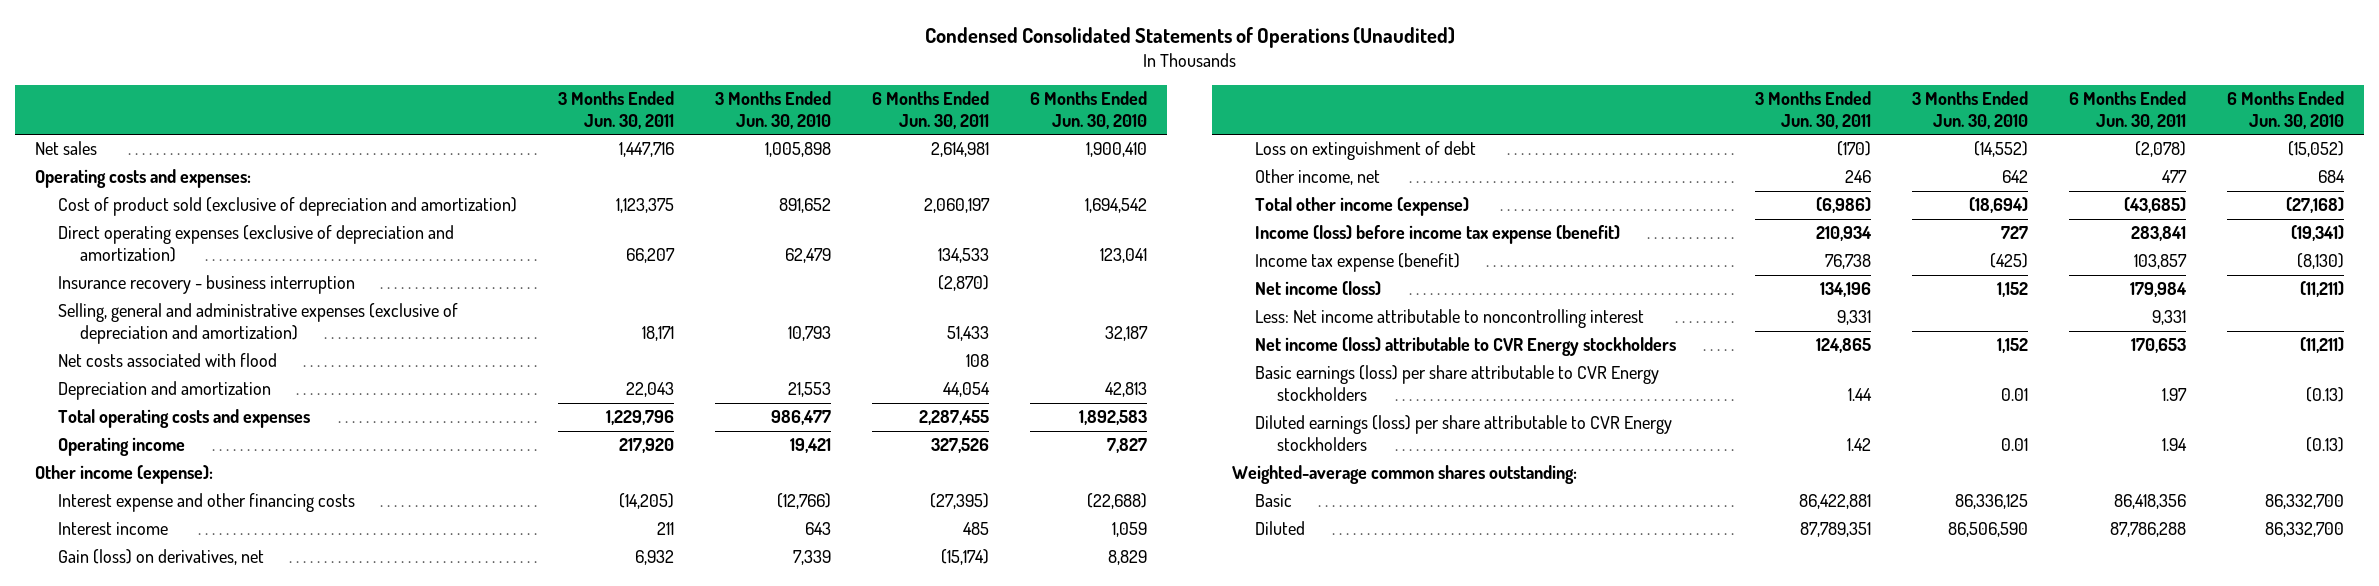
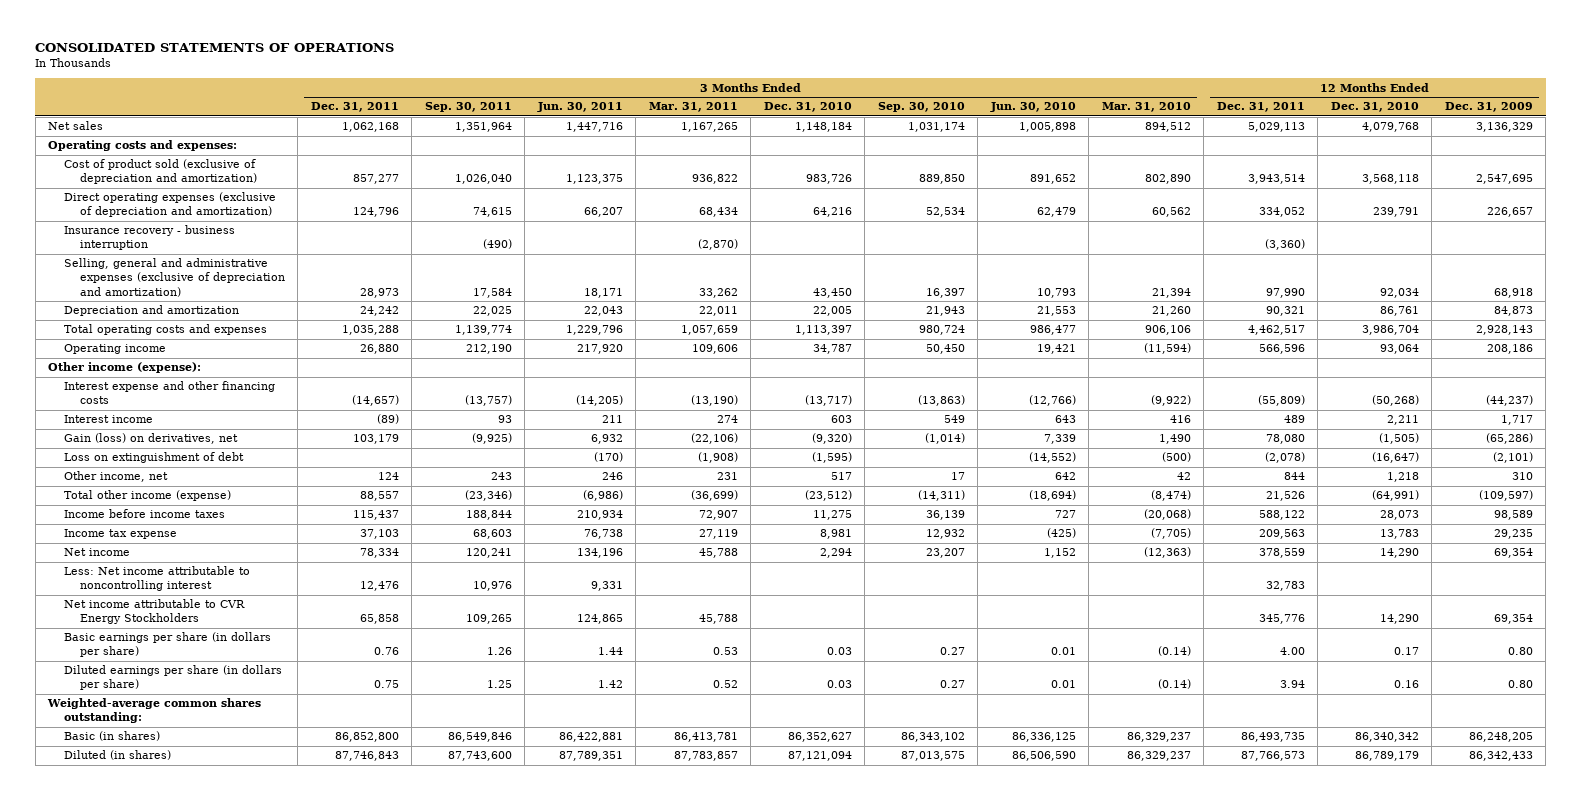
- Condensed Consolidated Statements of Operations (Unaudited)
+ CONSOLIDATED STATEMENTS OF OPERATIONS
- | 3 Months Ended Jun. 30, 2011 | 3 Months Ended Jun. 30, 2010 | 6 Months Ended Jun. 30, 2011 | 6 Months Ended Jun. 30, 2010
+ | 3 Months Ended Dec. 31, 2011 | 3 Months Ended Sep. 30, 2011 | 3 Months Ended Jun. 30, 2011 | 3 Months Ended Mar. 31, 2011 | 3 Months Ended Dec. 31, 2010 | 3 Months Ended Sep. 30, 2010 | 3 Months Ended Jun. 30, 2010 | 3 Months Ended Mar. 31, 2010 | 12 Months Ended Dec. 31, 2011 | 12 Months Ended Dec. 31, 2010 | 12 Months Ended Dec. 31, 2009
- Net costs associated with flood | | | 108 |
- Income (loss) before income tax expense (benefit) | 210,934 | 727 | 283,841 | (19,341)
- Income tax expense (benefit) | 76,738 | (425) | 103,857 | (8,130)
- Net income (loss) | 134,196 | 1,152 | 179,984 | (11,211)
+ Income before income taxes | 115,437 | 188,844 | 210,934 | 72,907 | 11,275 | 36,139 | 727 | (20,068) | 588,122 | 28,073 | 98,589
+ Income tax expense | 37,103 | 68,603 | 76,738 | 27,119 | 8,981 | 12,932 | (425) | (7,705) | 209,563 | 13,783 | 29,235
+ Net income | 78,334 | 120,241 | 134,196 | 45,788 | 2,294 | 23,207 | 1,152 | (12,363) | 378,559 | 14,290 | 69,354
- Net income (loss) attributable to CVR Energy stockholders | 124,865 | 1,152 | 170,653 | (11,211)
- Basic earnings (loss) per share attributable to CVR Energy stockholders | 1.44 | 0.01 | 1.97 | (0.13)
- Diluted earnings (loss) per share attributable to CVR Energy stockholders | 1.42 | 0.01 | 1.94 | (0.13)
+ Net income attributable to CVR Energy Stockholders | 65,858 | 109,265 | 124,865 | 45,788 | | | | | 345,776 | 14,290 | 69,354
+ Basic earnings per share (in dollars per share) | 0.76 | 1.26 | 1.44 | 0.53 | 0.03 | 0.27 | 0.01 | (0.14) | 4.00 | 0.17 | 0.80
+ Diluted earnings per share (in dollars per share) | 0.75 | 1.25 | 1.42 | 0.52 | 0.03 | 0.27 | 0.01 | (0.14) | 3.94 | 0.16 | 0.80
- Basic | 86,422,881 | 86,336,125 | 86,418,356 | 86,332,700
- Diluted | 87,789,351 | 86,506,590 | 87,786,288 | 86,332,700
+ Basic (in shares) | 86,852,800 | 86,549,846 | 86,422,881 | 86,413,781 | 86,352,627 | 86,343,102 | 86,336,125 | 86,329,237 | 86,493,735 | 86,340,342 | 86,248,205
+ Diluted (in shares) | 87,746,843 | 87,743,600 | 87,789,351 | 87,783,857 | 87,121,094 | 87,013,575 | 86,506,590 | 86,329,237 | 87,766,573 | 86,789,179 | 86,342,433

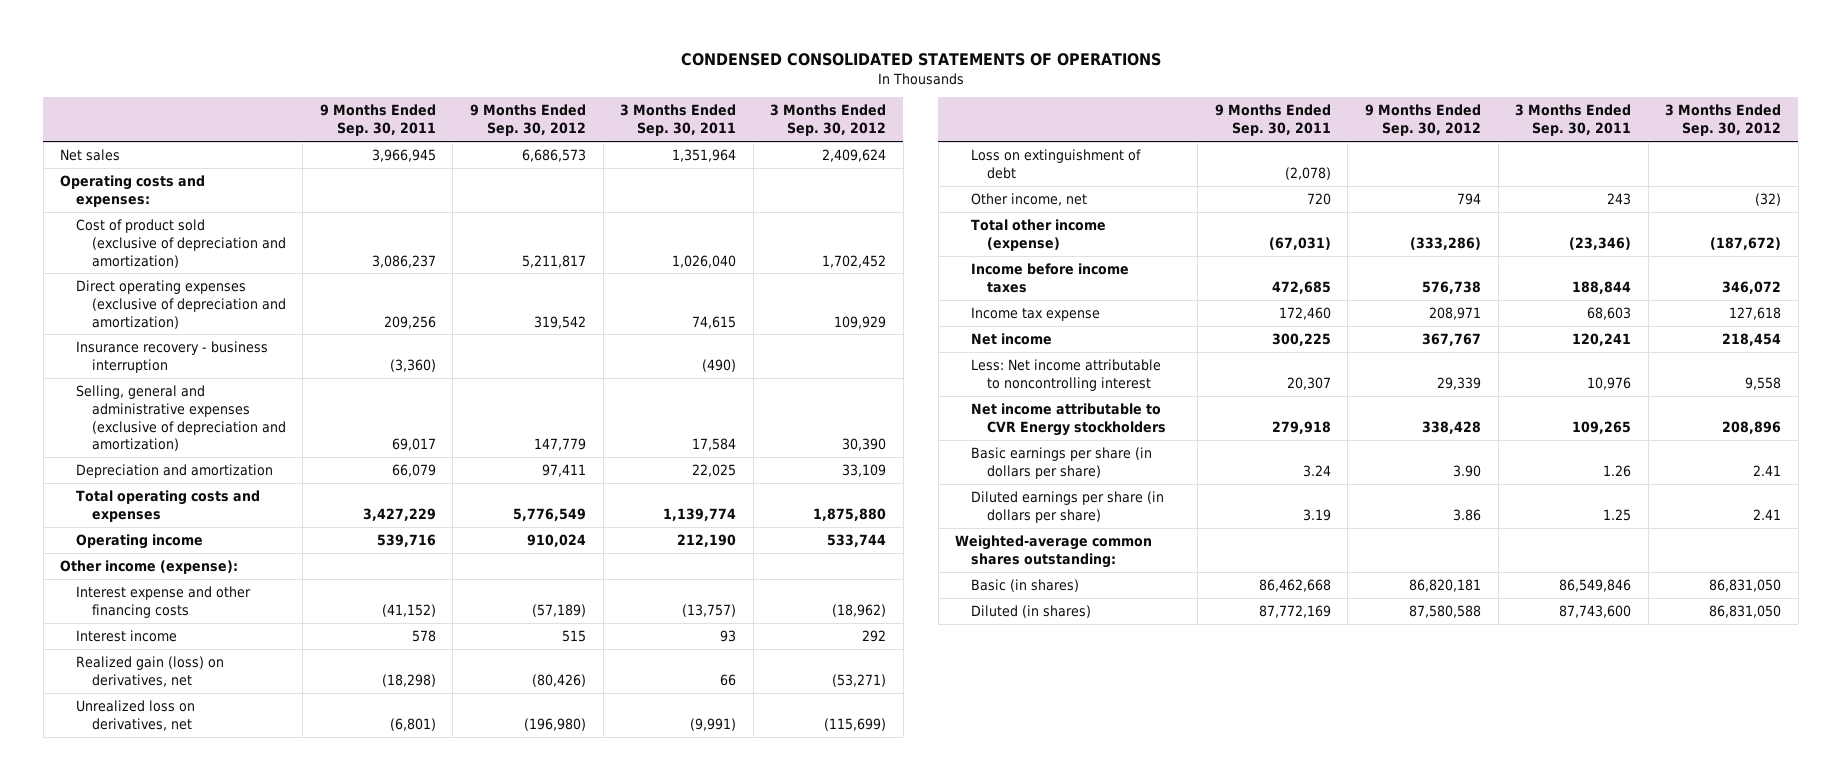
- CONSOLIDATED STATEMENTS OF OPERATIONS
+ CONDENSED CONSOLIDATED STATEMENTS OF OPERATIONS
- | 3 Months Ended Dec. 31, 2011 | 3 Months Ended Sep. 30, 2011 | 3 Months Ended Jun. 30, 2011 | 3 Months Ended Mar. 31, 2011 | 3 Months Ended Dec. 31, 2010 | 3 Months Ended Sep. 30, 2010 | 3 Months Ended Jun. 30, 2010 | 3 Months Ended Mar. 31, 2010 | 12 Months Ended Dec. 31, 2011 | 12 Months Ended Dec. 31, 2010 | 12 Months Ended Dec. 31, 2009
+ | 9 Months Ended Sep. 30, 2011 | 9 Months Ended Sep. 30, 2012 | 3 Months Ended Sep. 30, 2011 | 3 Months Ended Sep. 30, 2012
- Gain (loss) on derivatives, net | 103,179 | (9,925) | 6,932 | (22,106) | (9,320) | (1,014) | 7,339 | 1,490 | 78,080 | (1,505) | (65,286)
+ Realized gain (loss) on derivatives, net | (18,298) | (80,426) | 66 | (53,271)
+ Unrealized loss on derivatives, net | (6,801) | (196,980) | (9,991) | (115,699)
- Net income attributable to CVR Energy Stockholders | 65,858 | 109,265 | 124,865 | 45,788 | | | | | 345,776 | 14,290 | 69,354
+ Net income attributable to CVR Energy stockholders | 279,918 | 338,428 | 109,265 | 208,896

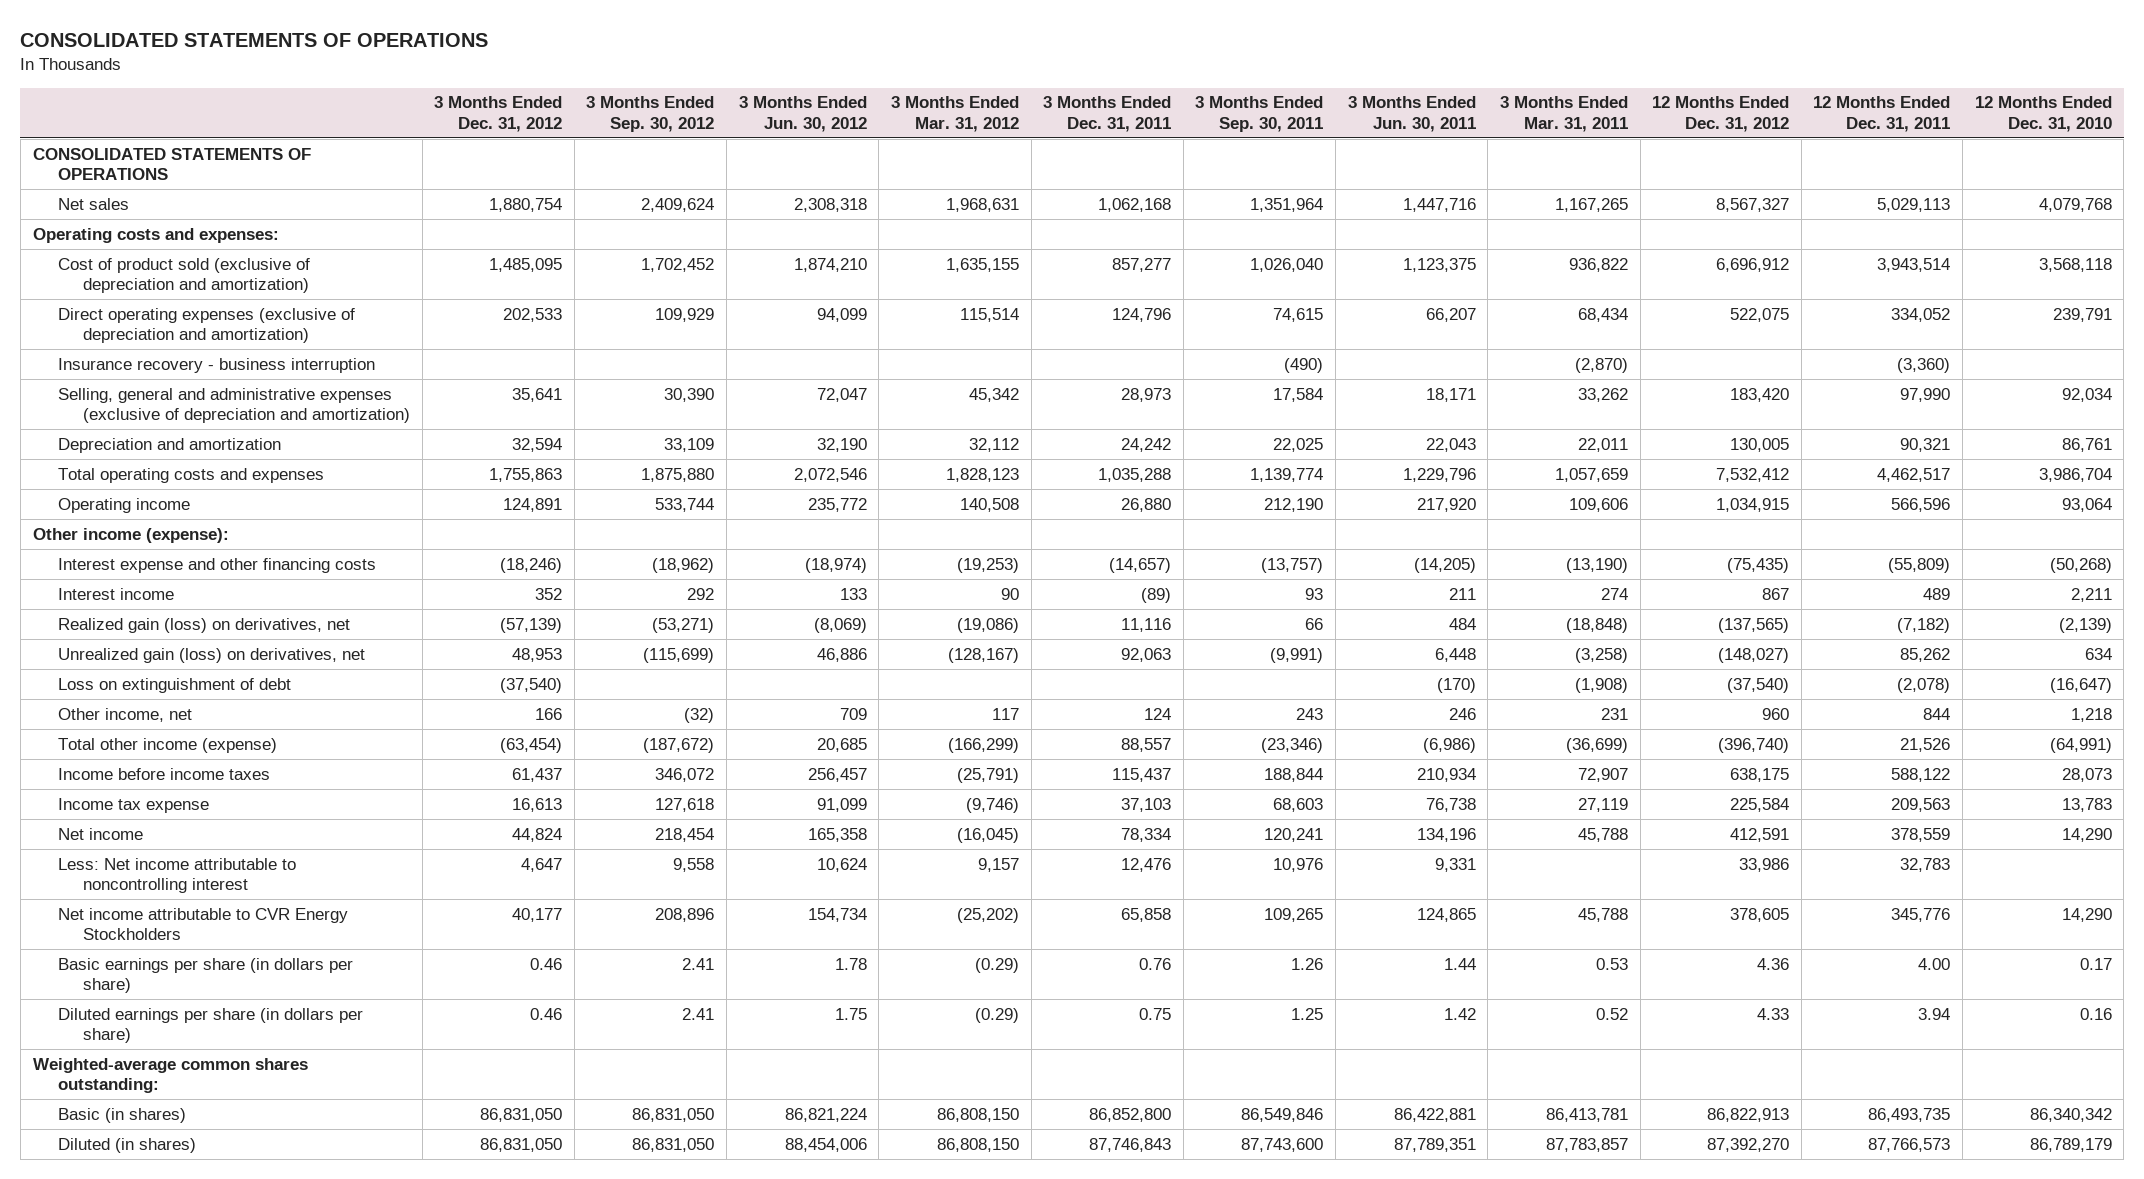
- CONDENSED CONSOLIDATED STATEMENTS OF OPERATIONS
+ CONSOLIDATED STATEMENTS OF OPERATIONS
- | 9 Months Ended Sep. 30, 2011 | 9 Months Ended Sep. 30, 2012 | 3 Months Ended Sep. 30, 2011 | 3 Months Ended Sep. 30, 2012
+ | 3 Months Ended Dec. 31, 2012 | 3 Months Ended Sep. 30, 2012 | 3 Months Ended Jun. 30, 2012 | 3 Months Ended Mar. 31, 2012 | 3 Months Ended Dec. 31, 2011 | 3 Months Ended Sep. 30, 2011 | 3 Months Ended Jun. 30, 2011 | 3 Months Ended Mar. 31, 2011 | 12 Months Ended Dec. 31, 2012 | 12 Months Ended Dec. 31, 2011 | 12 Months Ended Dec. 31, 2010
+ CONSOLIDATED STATEMENTS OF OPERATIONS
- Unrealized loss on derivatives, net | (6,801) | (196,980) | (9,991) | (115,699)
+ Unrealized gain (loss) on derivatives, net | 48,953 | (115,699) | 46,886 | (128,167) | 92,063 | (9,991) | 6,448 | (3,258) | (148,027) | 85,262 | 634
- Net income attributable to CVR Energy stockholders | 279,918 | 338,428 | 109,265 | 208,896
+ Net income attributable to CVR Energy Stockholders | 40,177 | 208,896 | 154,734 | (25,202) | 65,858 | 109,265 | 124,865 | 45,788 | 378,605 | 345,776 | 14,290

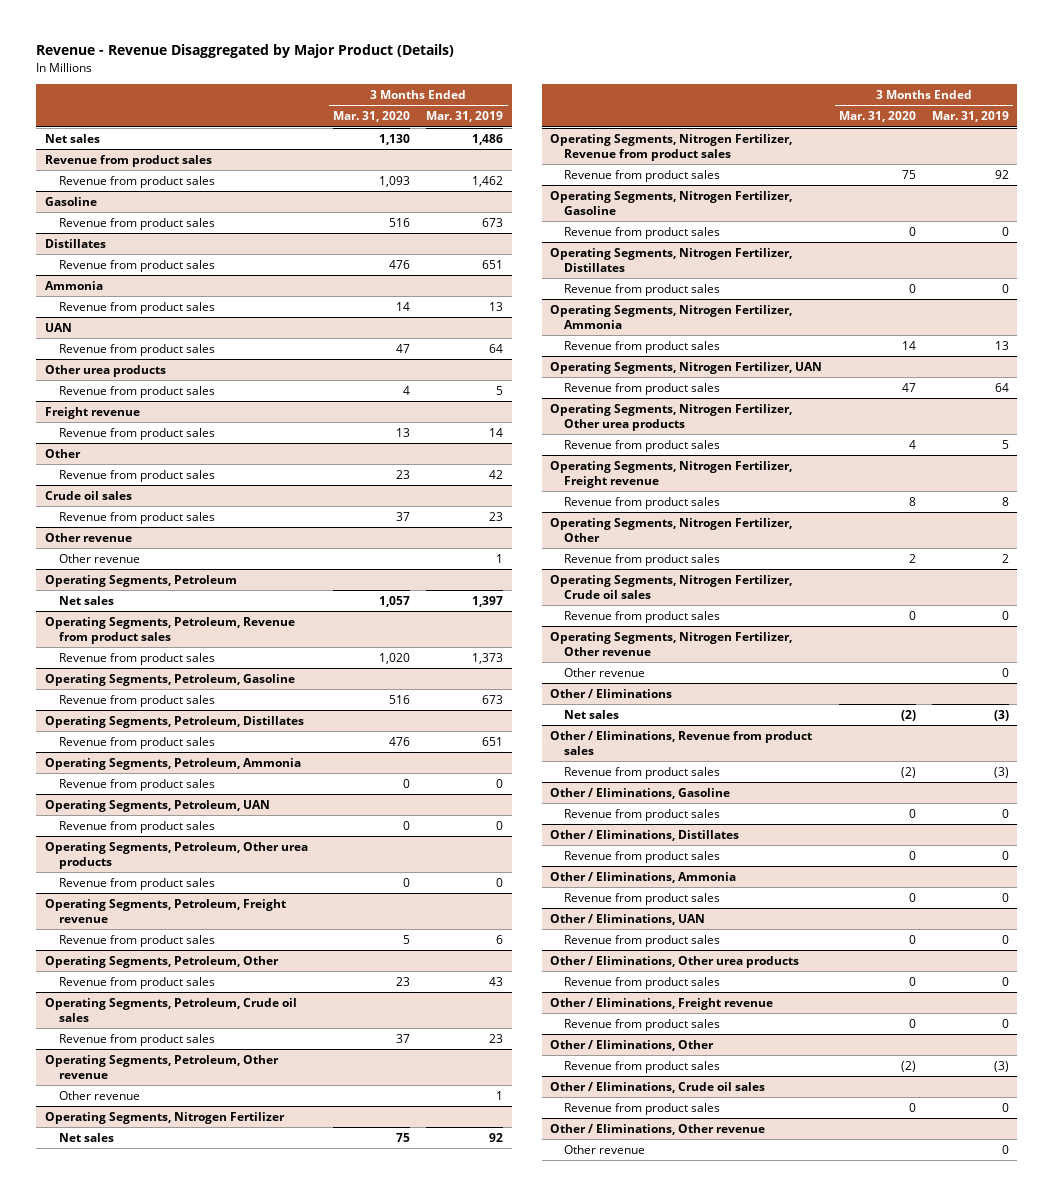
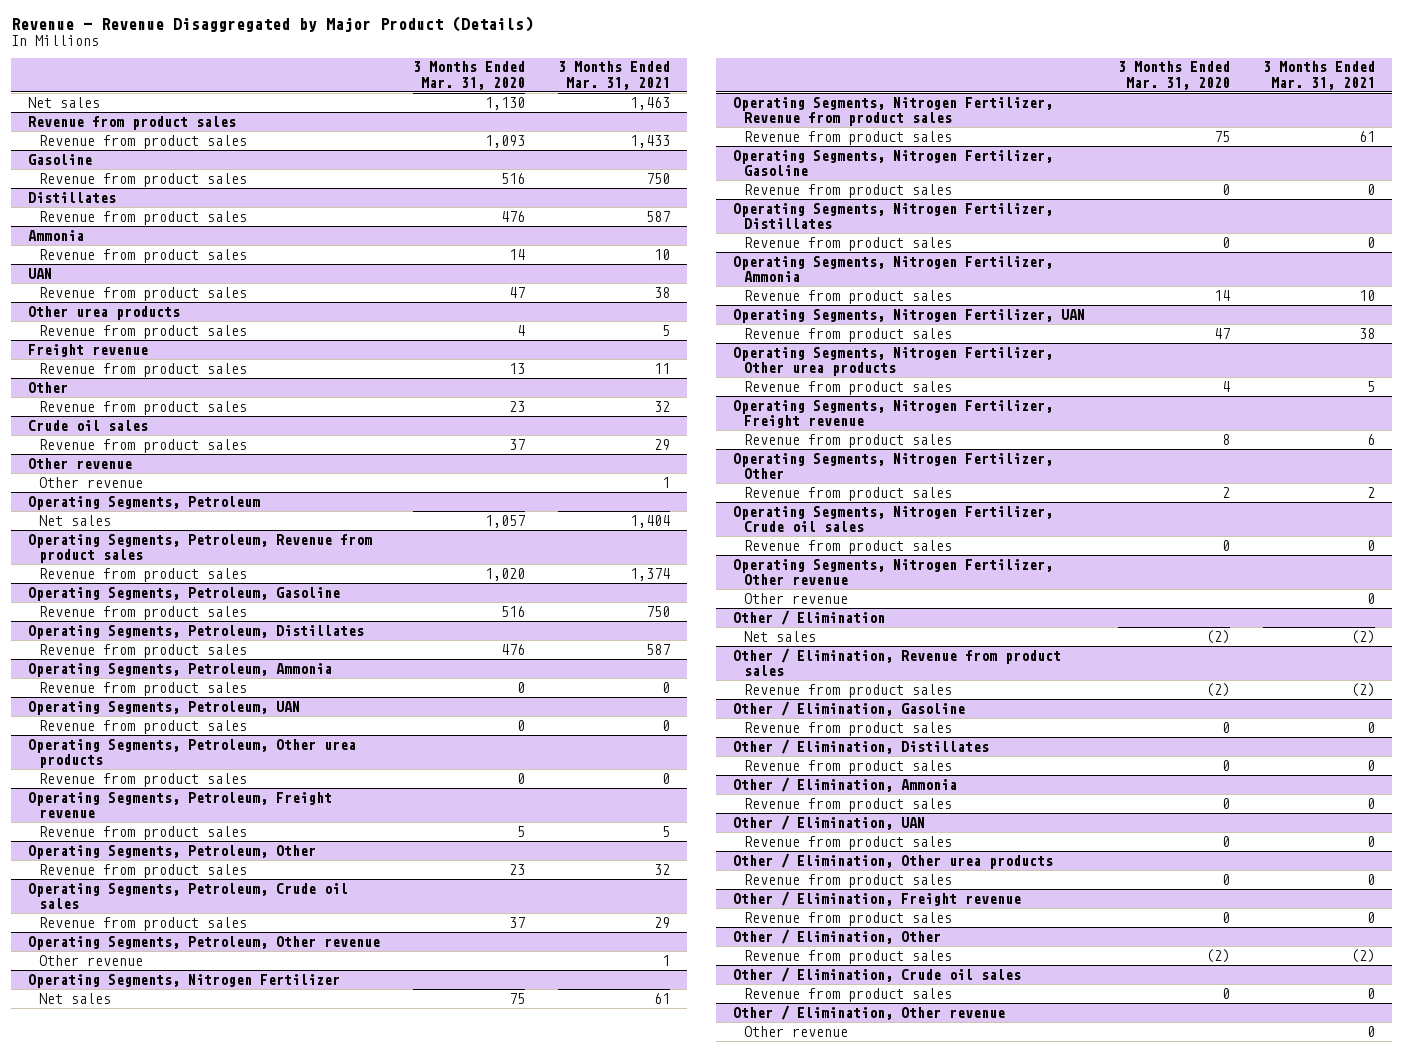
- | 3 Months Ended Mar. 31, 2020 | 3 Months Ended Mar. 31, 2019
+ | 3 Months Ended Mar. 31, 2020 | 3 Months Ended Mar. 31, 2021
- Other / Eliminations
+ Other / Elimination
- Other / Eliminations, Revenue from product sales
+ Other / Elimination, Revenue from product sales
- Other / Eliminations, Gasoline
+ Other / Elimination, Gasoline
- Other / Eliminations, Distillates
+ Other / Elimination, Distillates
- Other / Eliminations, Ammonia
+ Other / Elimination, Ammonia
- Other / Eliminations, UAN
+ Other / Elimination, UAN
- Other / Eliminations, Other urea products
+ Other / Elimination, Other urea products
- Other / Eliminations, Freight revenue
+ Other / Elimination, Freight revenue
- Other / Eliminations, Other
+ Other / Elimination, Other
- Other / Eliminations, Crude oil sales
+ Other / Elimination, Crude oil sales
- Other / Eliminations, Other revenue
+ Other / Elimination, Other revenue

